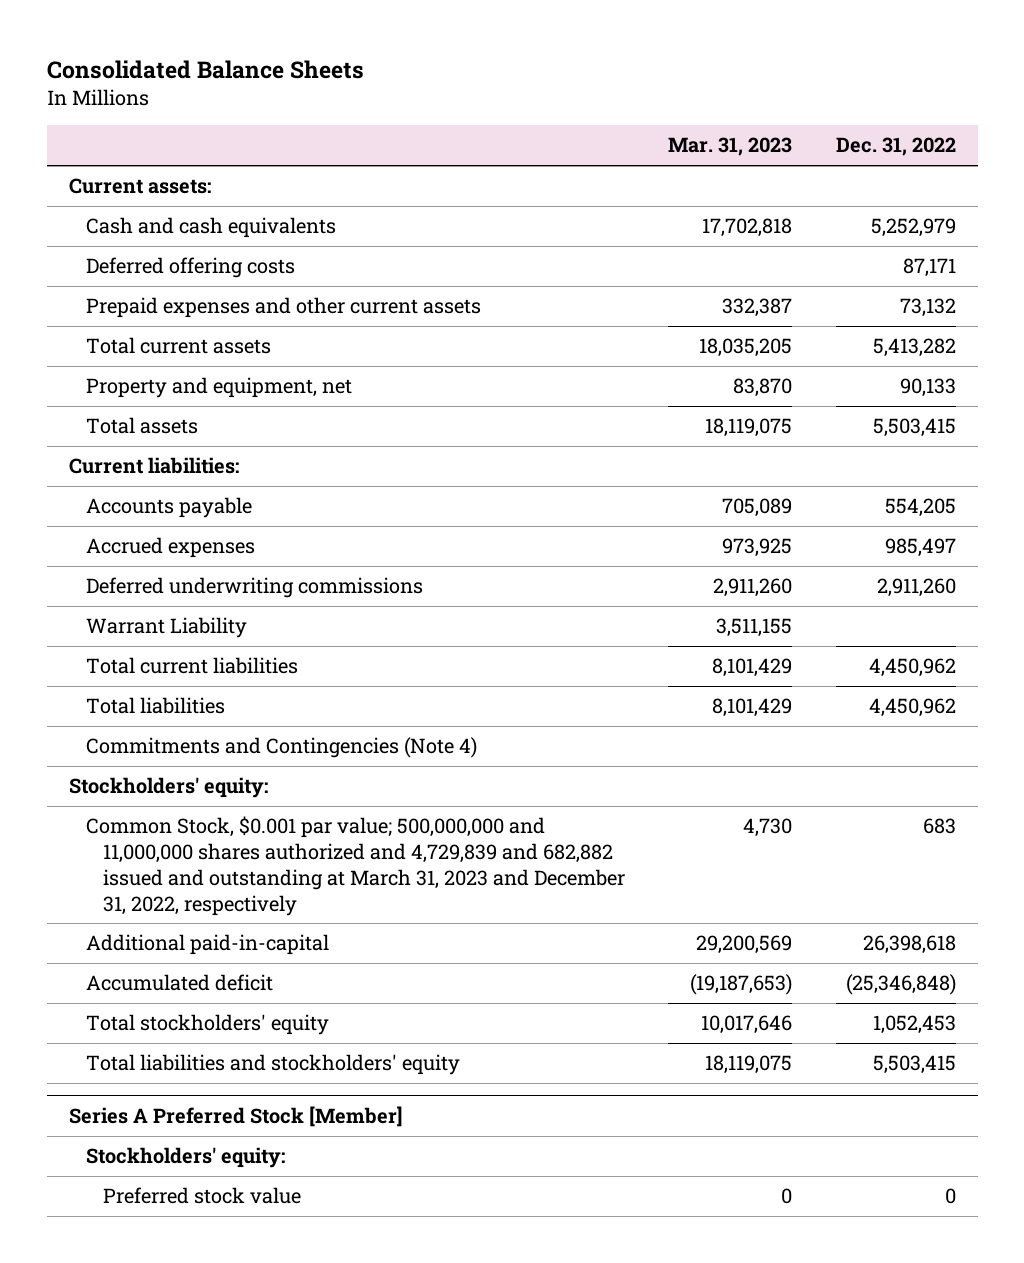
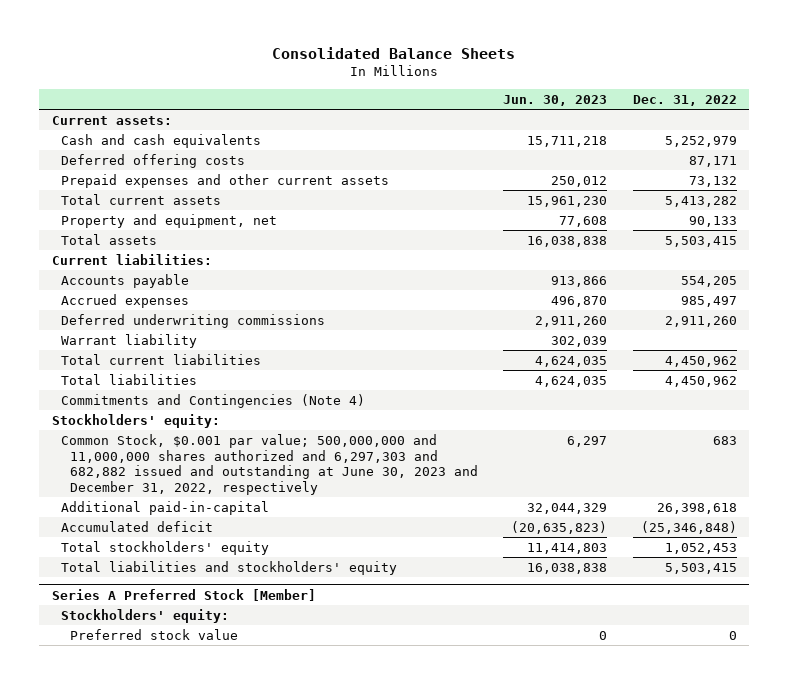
- | Mar. 31, 2023 | Dec. 31, 2022
+ | Jun. 30, 2023 | Dec. 31, 2022
- Warrant Liability | 3,511,155 |
+ Warrant liability | 302,039 |
- Common Stock, $0.001 par value; 500,000,000 and 11,000,000 shares authorized and 4,729,839 and 682,882 issued and outstanding at March 31, 2023 and December 31, 2022, respectively | 4,730 | 683
+ Common Stock, $0.001 par value; 500,000,000 and 11,000,000 shares authorized and 6,297,303 and 682,882 issued and outstanding at June 30, 2023 and December 31, 2022, respectively | 6,297 | 683

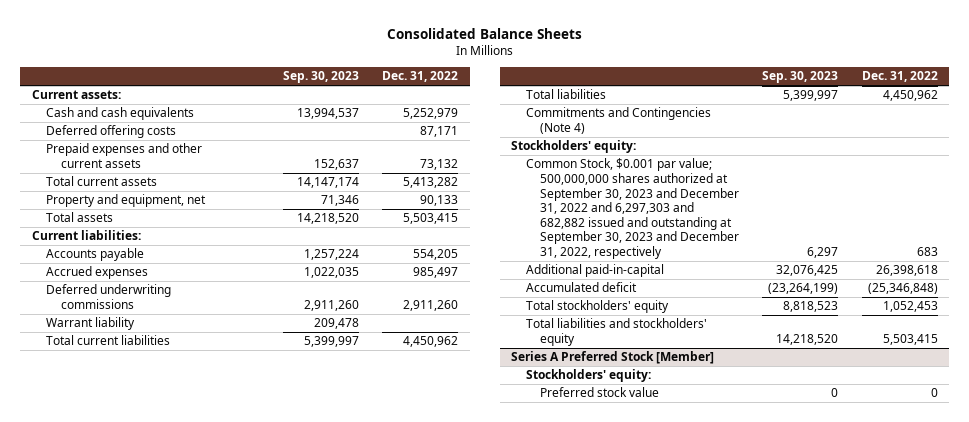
- | Jun. 30, 2023 | Dec. 31, 2022
+ | Sep. 30, 2023 | Dec. 31, 2022
- Common Stock, $0.001 par value; 500,000,000 and 11,000,000 shares authorized and 6,297,303 and 682,882 issued and outstanding at June 30, 2023 and December 31, 2022, respectively | 6,297 | 683
+ Common Stock, $0.001 par value; 500,000,000 shares authorized at September 30, 2023 and December 31, 2022 and 6,297,303 and 682,882 issued and outstanding at September 30, 2023 and December 31, 2022, respectively | 6,297 | 683

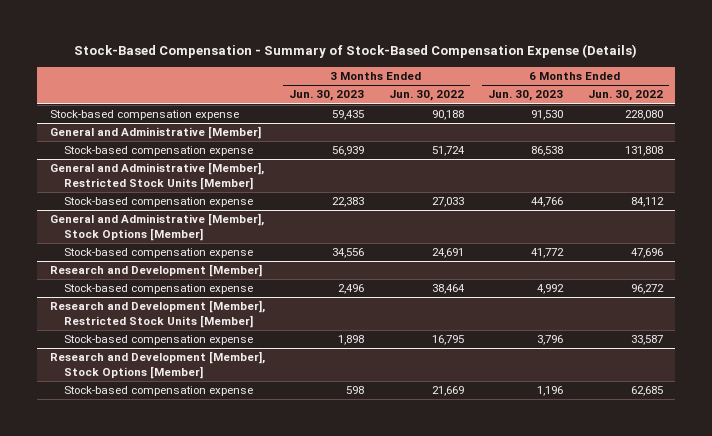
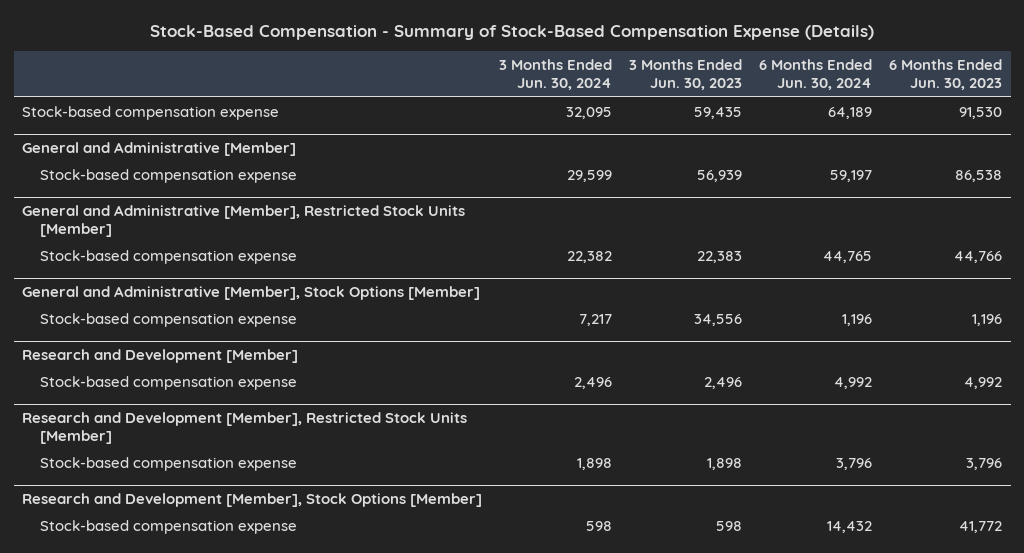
- | 3 Months Ended Jun. 30, 2023 | 3 Months Ended Jun. 30, 2022 | 6 Months Ended Jun. 30, 2023 | 6 Months Ended Jun. 30, 2022
+ | 3 Months Ended Jun. 30, 2024 | 3 Months Ended Jun. 30, 2023 | 6 Months Ended Jun. 30, 2024 | 6 Months Ended Jun. 30, 2023
@ General and Administrative [Member], Stock Options [Member]
- Stock-based compensation expense | 34,556 | 24,691 | 41,772 | 47,696
+ Stock-based compensation expense | 7,217 | 34,556 | 1,196 | 1,196
@ Research and Development [Member], Stock Options [Member]
- Stock-based compensation expense | 598 | 21,669 | 1,196 | 62,685
+ Stock-based compensation expense | 598 | 598 | 14,432 | 41,772

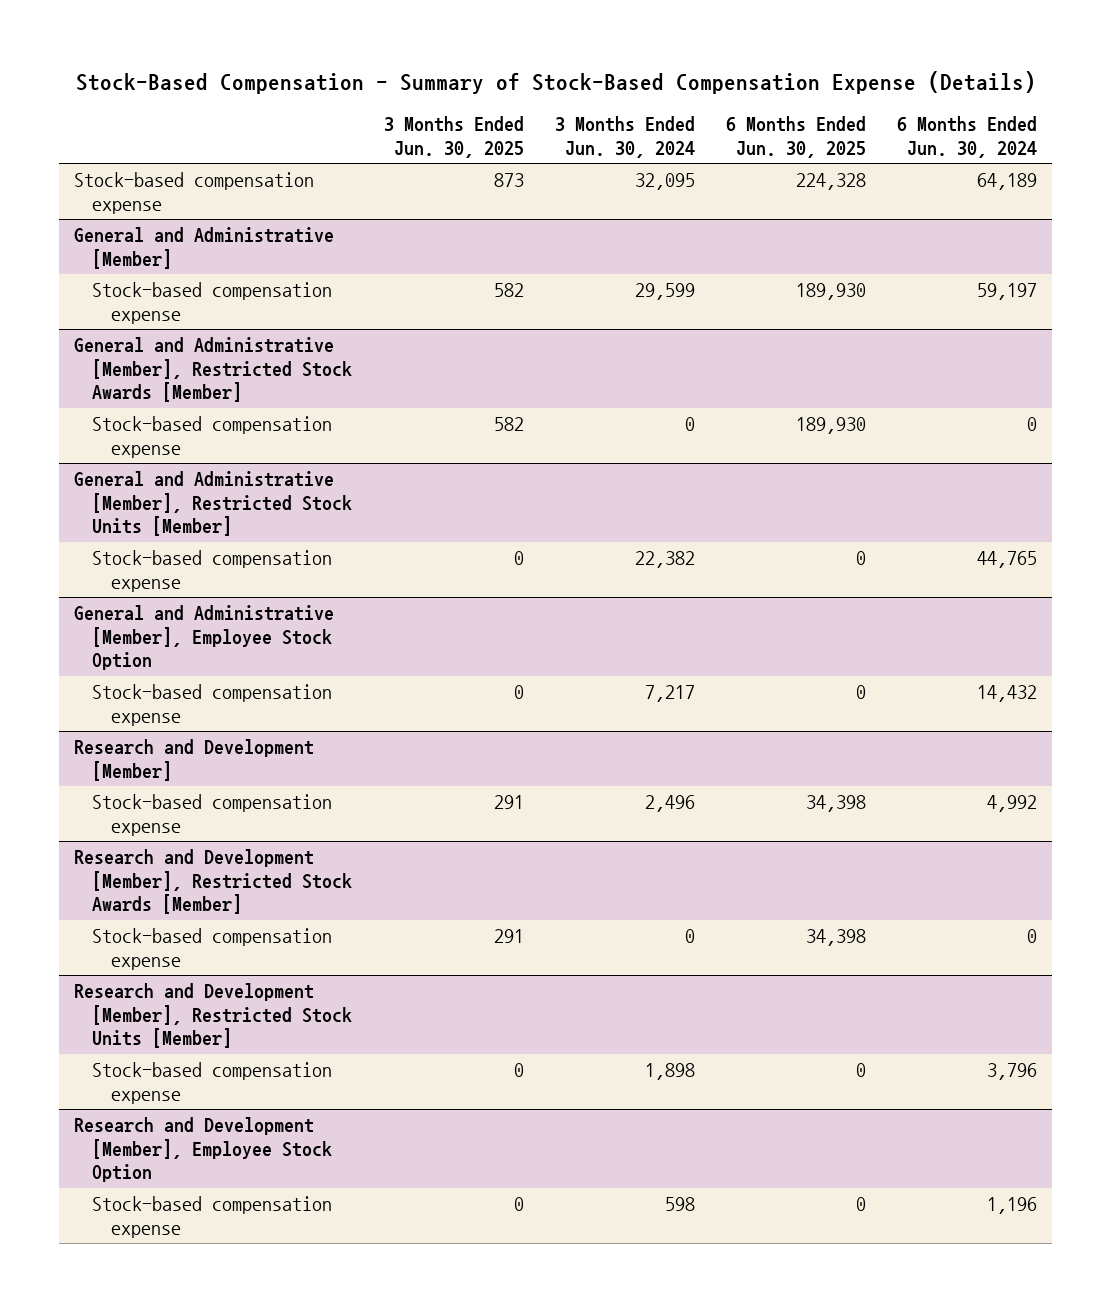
- | 3 Months Ended Jun. 30, 2024 | 3 Months Ended Jun. 30, 2023 | 6 Months Ended Jun. 30, 2024 | 6 Months Ended Jun. 30, 2023
+ | 3 Months Ended Jun. 30, 2025 | 3 Months Ended Jun. 30, 2024 | 6 Months Ended Jun. 30, 2025 | 6 Months Ended Jun. 30, 2024
+ General and Administrative [Member], Restricted Stock Awards [Member]
+ Stock-based compensation expense | 582 | 0 | 189,930 | 0
- General and Administrative [Member], Stock Options [Member]
- Stock-based compensation expense | 7,217 | 34,556 | 1,196 | 1,196
+ General and Administrative [Member], Employee Stock Option
+ Stock-based compensation expense | 0 | 7,217 | 0 | 14,432
+ Research and Development [Member], Restricted Stock Awards [Member]
+ Stock-based compensation expense | 291 | 0 | 34,398 | 0
- Research and Development [Member], Stock Options [Member]
- Stock-based compensation expense | 598 | 598 | 14,432 | 41,772
+ Research and Development [Member], Employee Stock Option
+ Stock-based compensation expense | 0 | 598 | 0 | 1,196

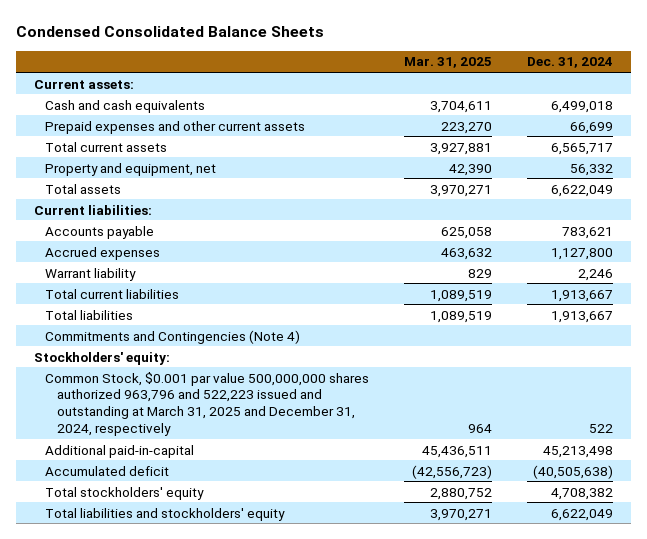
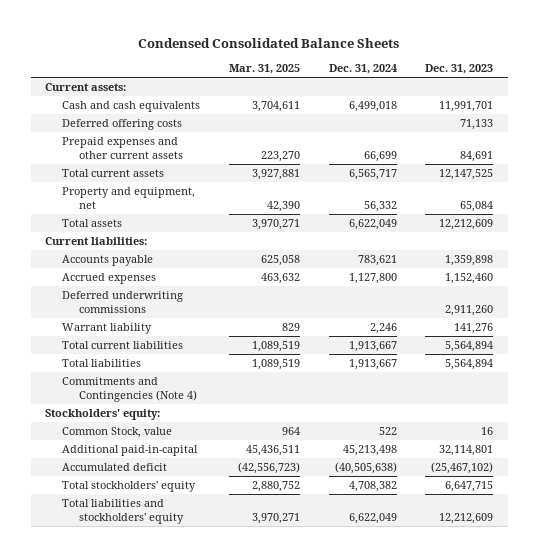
- | Mar. 31, 2025 | Dec. 31, 2024
+ | Mar. 31, 2025 | Dec. 31, 2024 | Dec. 31, 2023
+ Deferred offering costs | | | 71,133
+ Deferred underwriting commissions | | | 2,911,260
- Common Stock, $0.001 par value 500,000,000 shares authorized 963,796 and 522,223 issued and outstanding at March 31, 2025 and December 31, 2024, respectively | 964 | 522
+ Common Stock, value | 964 | 522 | 16

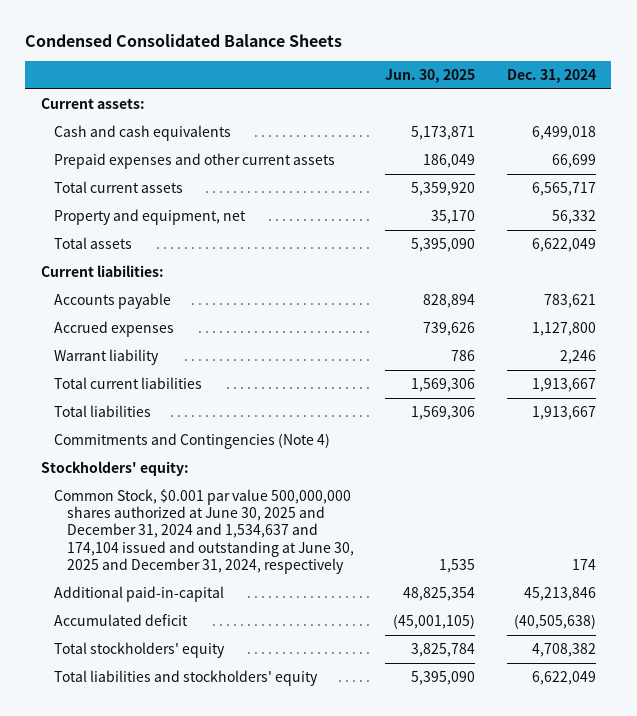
- | Mar. 31, 2025 | Dec. 31, 2024 | Dec. 31, 2023
+ | Jun. 30, 2025 | Dec. 31, 2024
- Deferred offering costs | | | 71,133
- Deferred underwriting commissions | | | 2,911,260
- Common Stock, value | 964 | 522 | 16
- Additional paid-in-capital | 45,436,511 | 45,213,498 | 32,114,801
+ Common Stock, $0.001 par value 500,000,000 shares authorized at June 30, 2025 and December 31, 2024 and 1,534,637 and 174,104 issued and outstanding at June 30, 2025 and December 31, 2024, respectively | 1,535 | 174
+ Additional paid-in-capital | 48,825,354 | 45,213,846

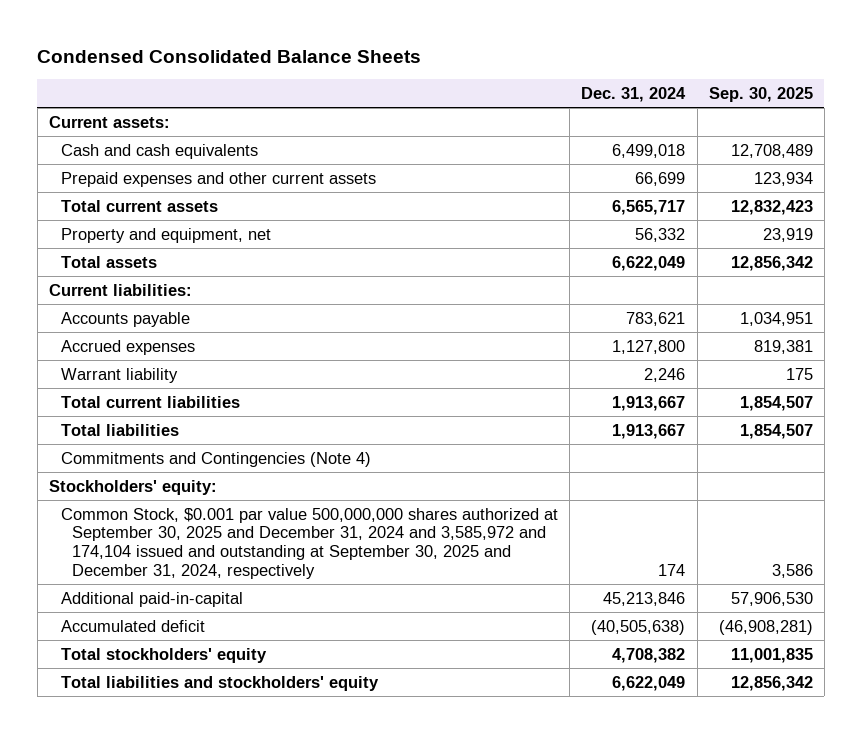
- | Jun. 30, 2025 | Dec. 31, 2024
+ | Dec. 31, 2024 | Sep. 30, 2025
- Common Stock, $0.001 par value 500,000,000 shares authorized at June 30, 2025 and December 31, 2024 and 1,534,637 and 174,104 issued and outstanding at June 30, 2025 and December 31, 2024, respectively | 1,535 | 174
+ Common Stock, $0.001 par value 500,000,000 shares authorized at September 30, 2025 and December 31, 2024 and 3,585,972 and 174,104 issued and outstanding at September 30, 2025 and December 31, 2024, respectively | 174 | 3,586

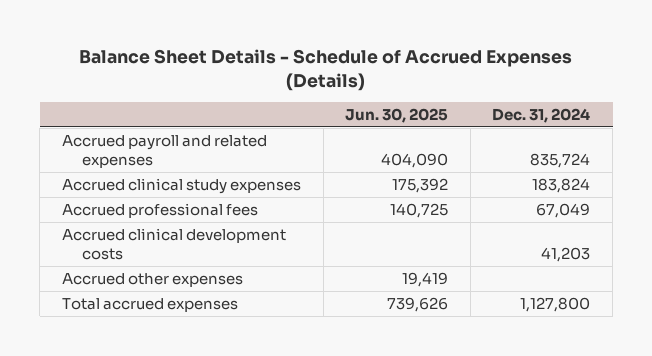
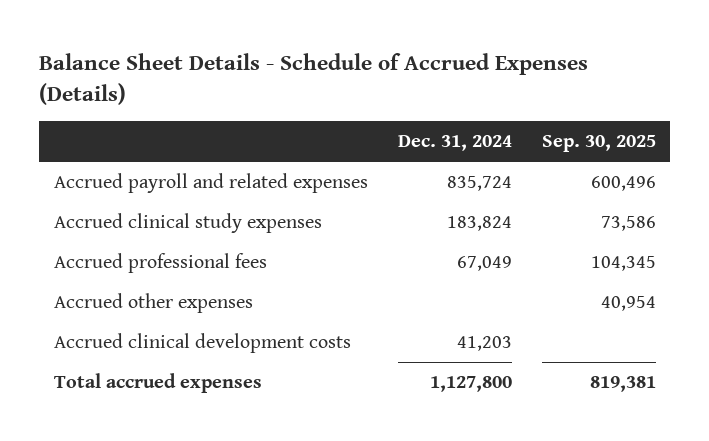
- | Jun. 30, 2025 | Dec. 31, 2024
+ | Dec. 31, 2024 | Sep. 30, 2025
moved down: Accrued clinical development costs | 41,203 |

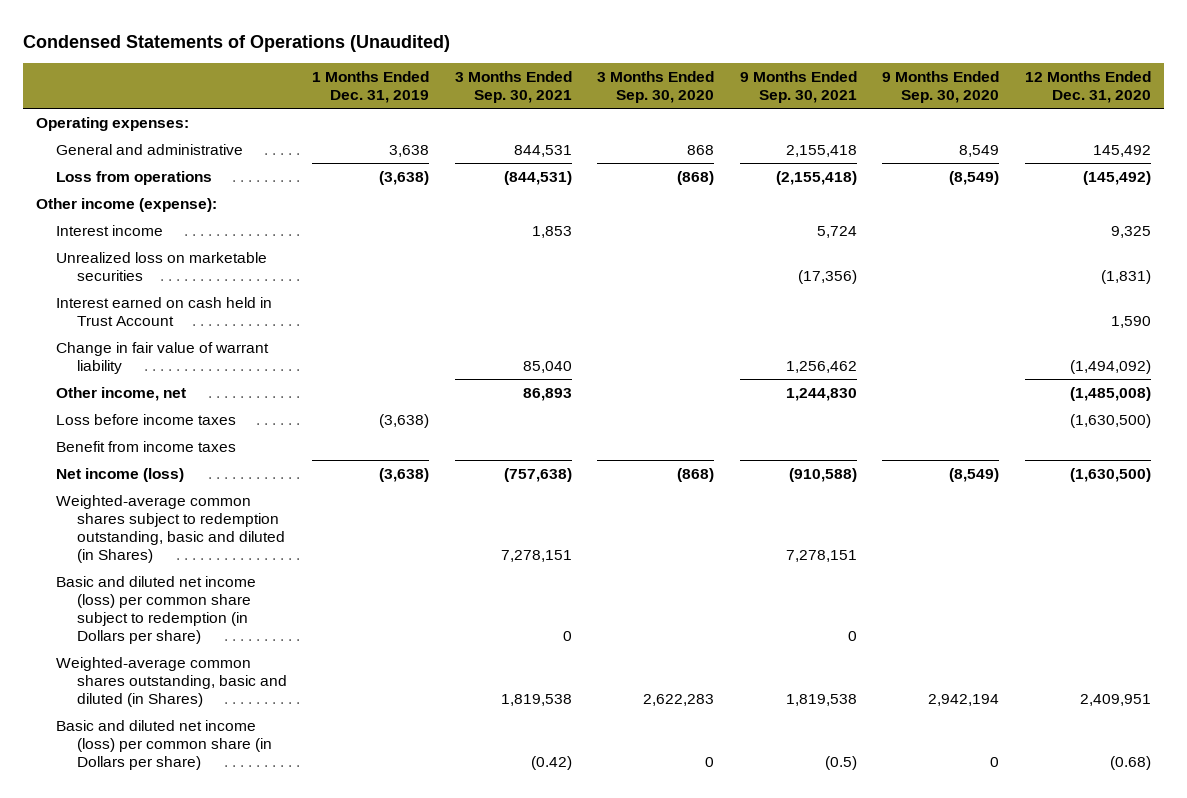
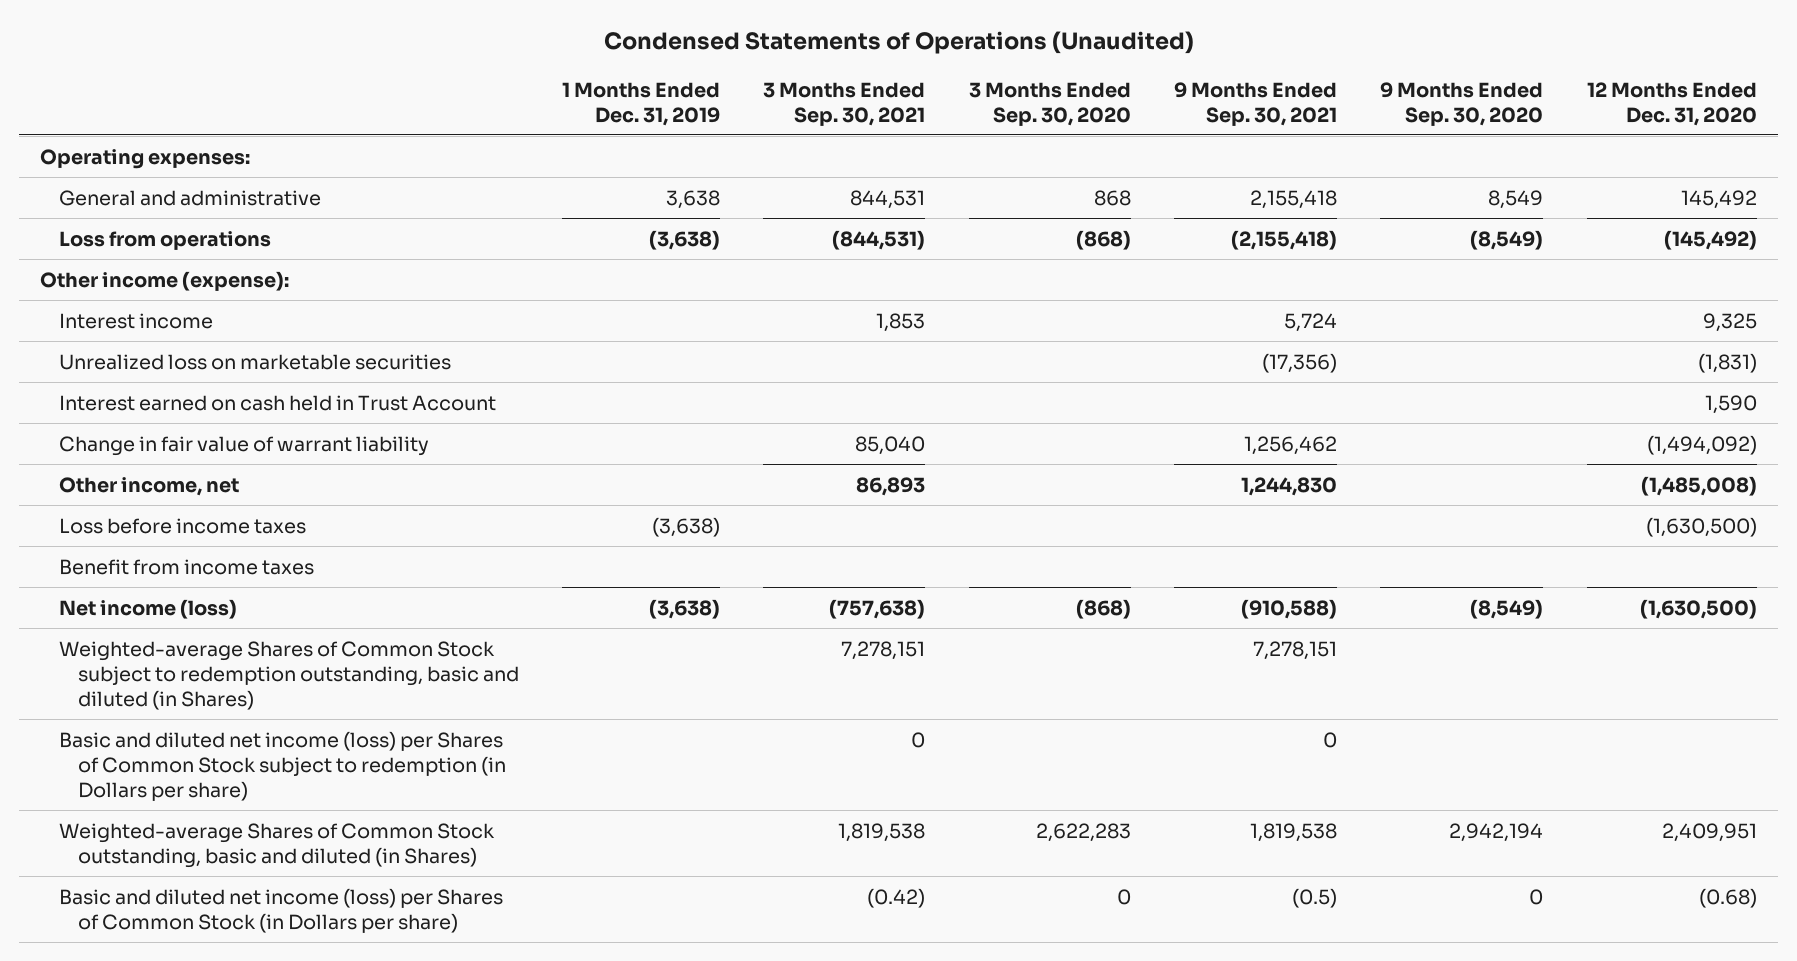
- Weighted-average common shares subject to redemption outstanding, basic and diluted (in Shares) | | 7,278,151 | | 7,278,151 | |
- Basic and diluted net income (loss) per common share subject to redemption (in Dollars per share) | | 0 | | 0 | |
- Weighted-average common shares outstanding, basic and diluted (in Shares) | | 1,819,538 | 2,622,283 | 1,819,538 | 2,942,194 | 2,409,951
- Basic and diluted net income (loss) per common share (in Dollars per share) | | (0.42) | 0 | (0.5) | 0 | (0.68)
+ Weighted-average Shares of Common Stock subject to redemption outstanding, basic and diluted (in Shares) | | 7,278,151 | | 7,278,151 | |
+ Basic and diluted net income (loss) per Shares of Common Stock subject to redemption (in Dollars per share) | | 0 | | 0 | |
+ Weighted-average Shares of Common Stock outstanding, basic and diluted (in Shares) | | 1,819,538 | 2,622,283 | 1,819,538 | 2,942,194 | 2,409,951
+ Basic and diluted net income (loss) per Shares of Common Stock (in Dollars per share) | | (0.42) | 0 | (0.5) | 0 | (0.68)

